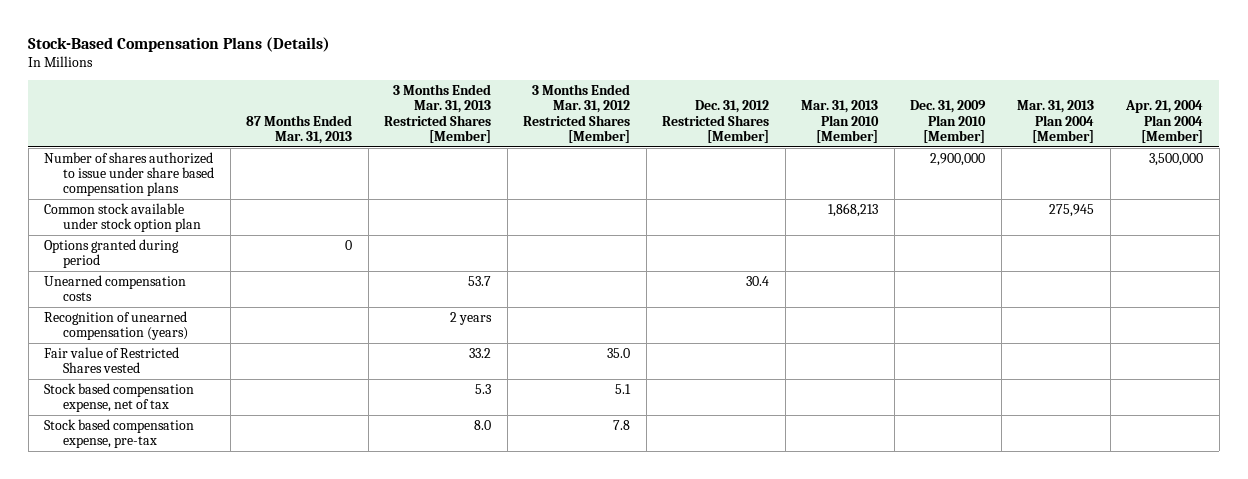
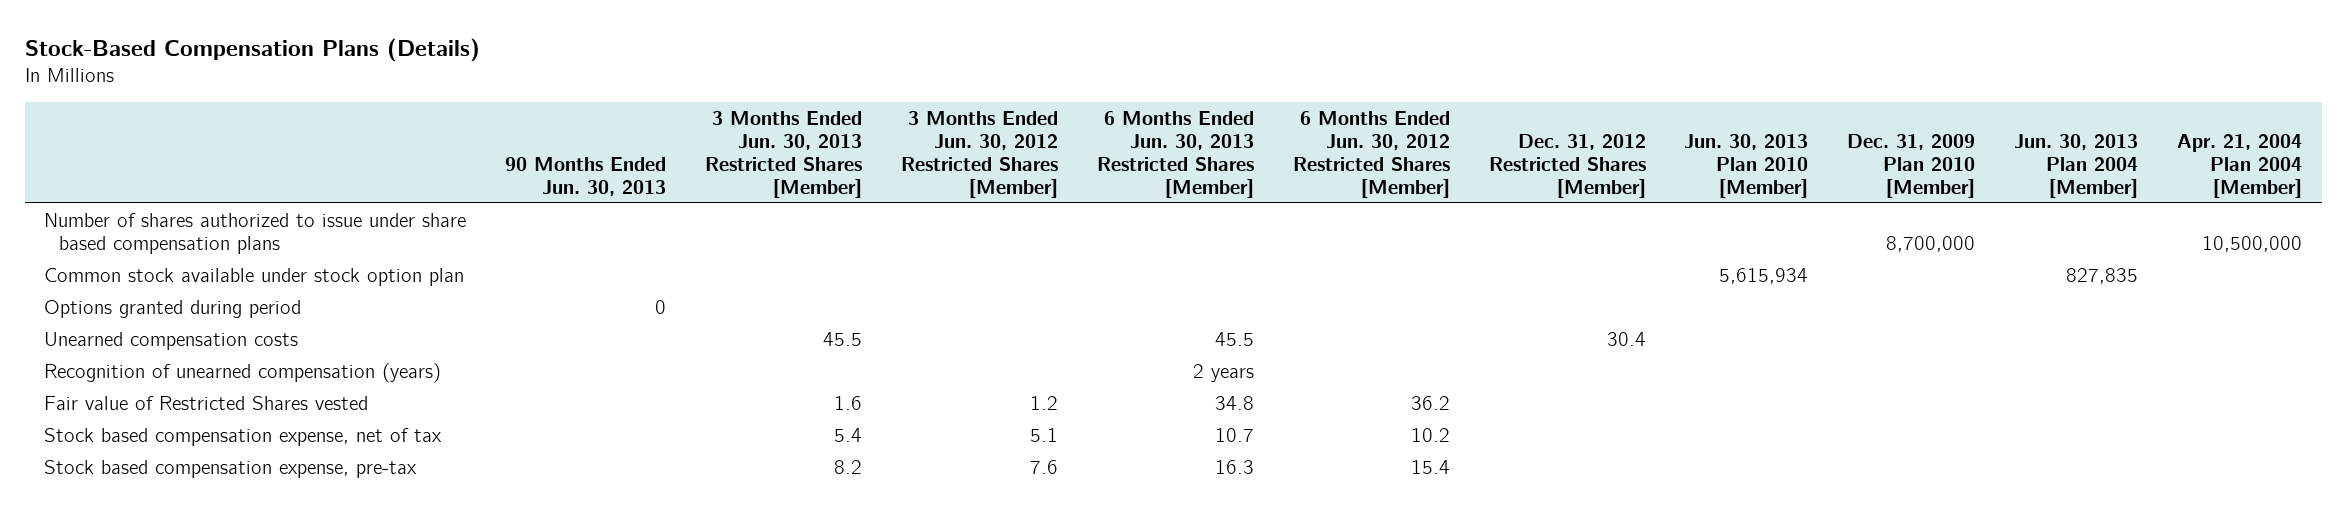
- | 87 Months Ended Mar. 31, 2013 | 3 Months Ended Mar. 31, 2013 Restricted Shares [Member] | 3 Months Ended Mar. 31, 2012 Restricted Shares [Member] | Dec. 31, 2012 Restricted Shares [Member] | Mar. 31, 2013 Plan 2010 [Member] | Dec. 31, 2009 Plan 2010 [Member] | Mar. 31, 2013 Plan 2004 [Member] | Apr. 21, 2004 Plan 2004 [Member]
+ | 90 Months Ended Jun. 30, 2013 | 3 Months Ended Jun. 30, 2013 Restricted Shares [Member] | 3 Months Ended Jun. 30, 2012 Restricted Shares [Member] | 6 Months Ended Jun. 30, 2013 Restricted Shares [Member] | 6 Months Ended Jun. 30, 2012 Restricted Shares [Member] | Dec. 31, 2012 Restricted Shares [Member] | Jun. 30, 2013 Plan 2010 [Member] | Dec. 31, 2009 Plan 2010 [Member] | Jun. 30, 2013 Plan 2004 [Member] | Apr. 21, 2004 Plan 2004 [Member]
- Number of shares authorized to issue under share based compensation plans | | | | | | 2,900,000 | | 3,500,000
+ Number of shares authorized to issue under share based compensation plans | | | | | | | | 8,700,000 | | 10,500,000

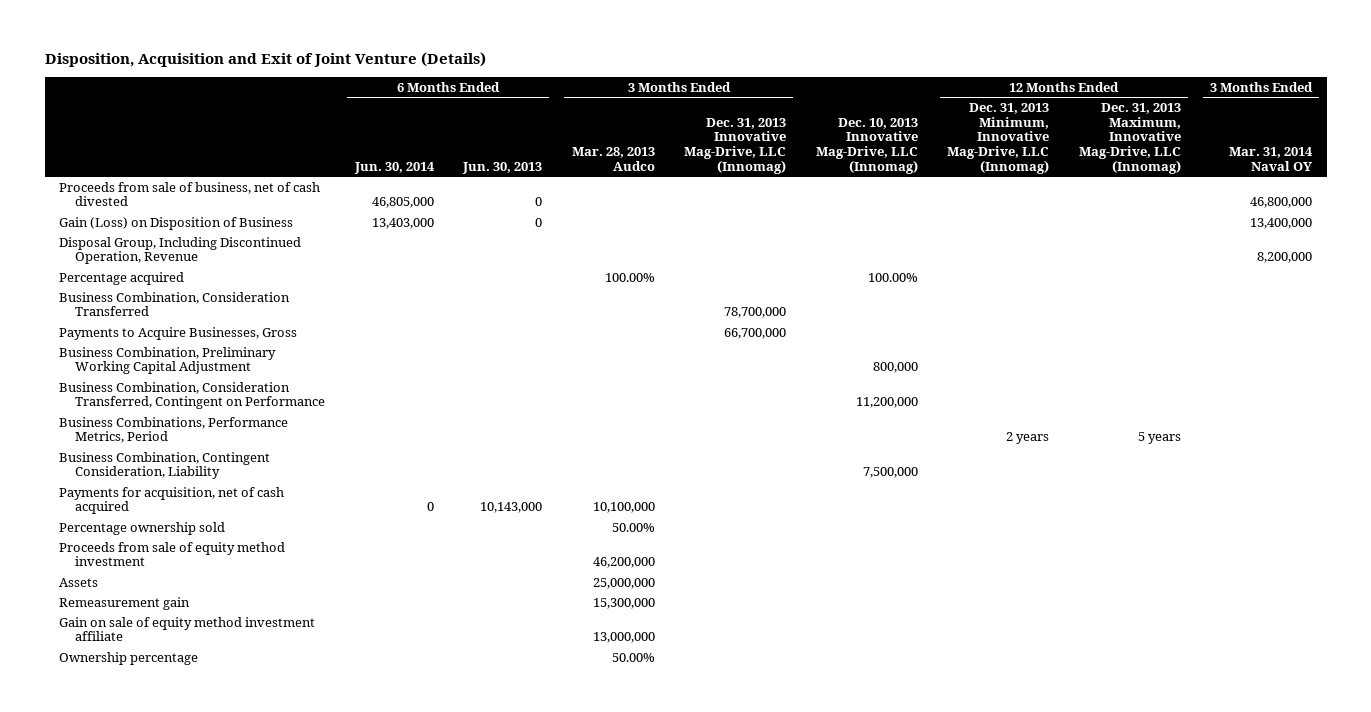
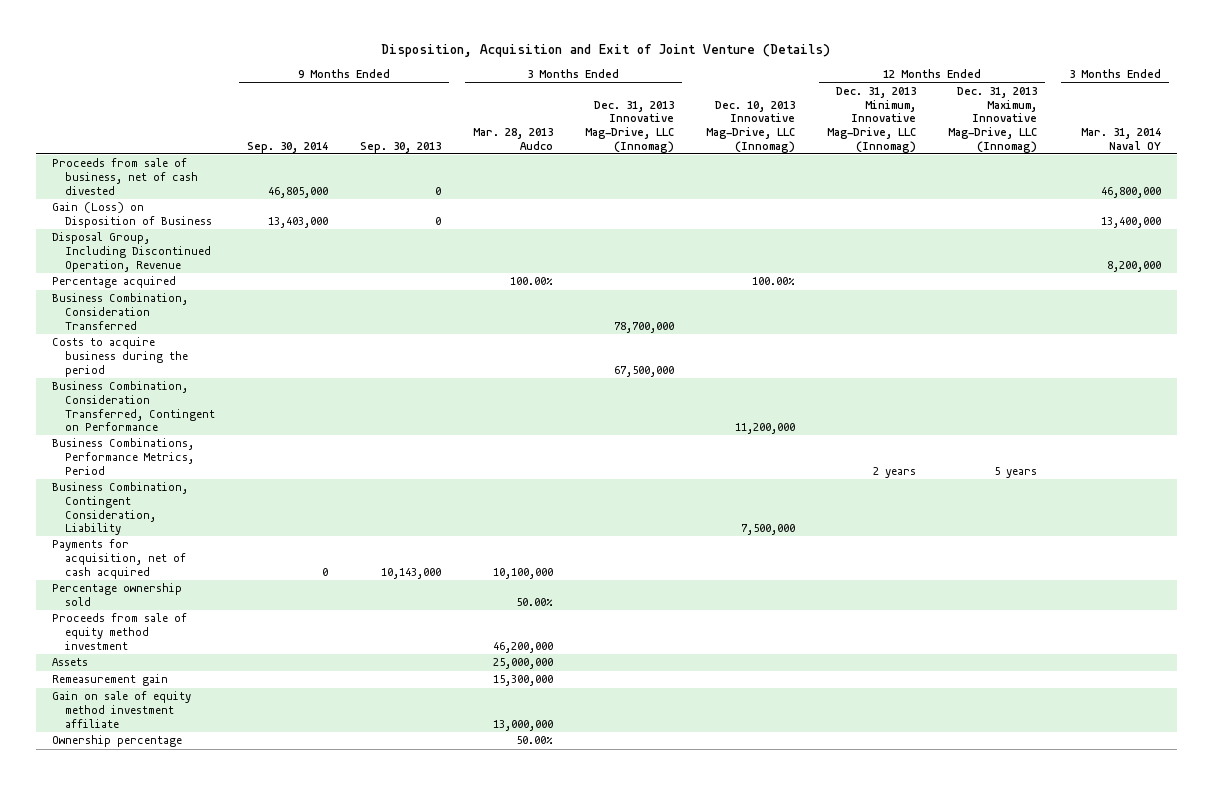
- | 6 Months Ended Jun. 30, 2014 | 6 Months Ended Jun. 30, 2013 | 3 Months Ended Mar. 28, 2013 Audco | 3 Months Ended Dec. 31, 2013 Innovative Mag-Drive, LLC (Innomag) | Dec. 10, 2013 Innovative Mag-Drive, LLC (Innomag) | 12 Months Ended Dec. 31, 2013 Minimum, Innovative Mag-Drive, LLC (Innomag) | 12 Months Ended Dec. 31, 2013 Maximum, Innovative Mag-Drive, LLC (Innomag) | 3 Months Ended Mar. 31, 2014 Naval OY
+ | 9 Months Ended Sep. 30, 2014 | 9 Months Ended Sep. 30, 2013 | 3 Months Ended Mar. 28, 2013 Audco | 3 Months Ended Dec. 31, 2013 Innovative Mag-Drive, LLC (Innomag) | Dec. 10, 2013 Innovative Mag-Drive, LLC (Innomag) | 12 Months Ended Dec. 31, 2013 Minimum, Innovative Mag-Drive, LLC (Innomag) | 12 Months Ended Dec. 31, 2013 Maximum, Innovative Mag-Drive, LLC (Innomag) | 3 Months Ended Mar. 31, 2014 Naval OY
- Payments to Acquire Businesses, Gross | | | | 66,700,000 | | | |
- Business Combination, Preliminary Working Capital Adjustment | | | | | 800,000 | | |
+ Costs to acquire business during the period | | | | 67,500,000 | | | |

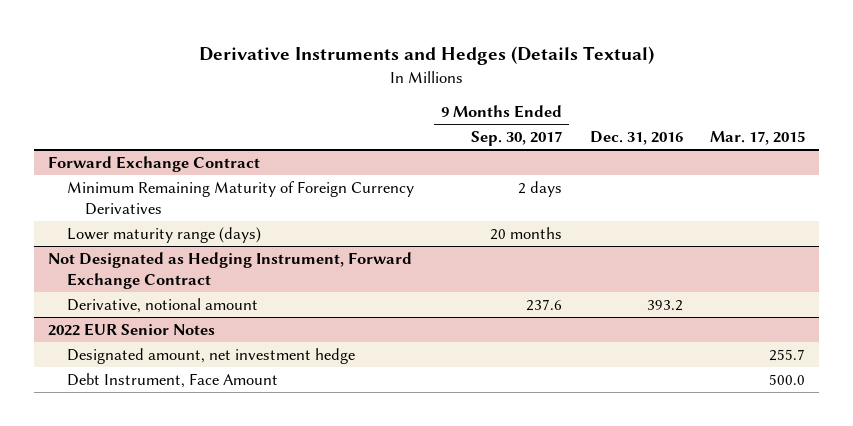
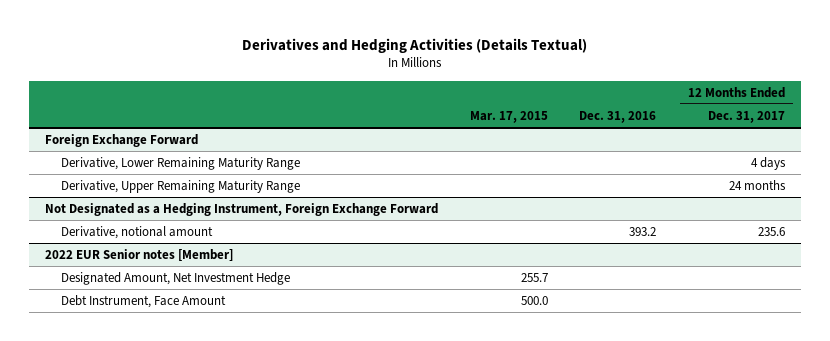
- Derivative Instruments and Hedges (Details Textual)
+ Derivatives and Hedging Activities (Details Textual)
- | 9 Months Ended Sep. 30, 2017 | Dec. 31, 2016 | Mar. 17, 2015
+ | Mar. 17, 2015 | Dec. 31, 2016 | 12 Months Ended Dec. 31, 2017
- Forward Exchange Contract
- Minimum Remaining Maturity of Foreign Currency Derivatives | 2 days | |
- Lower maturity range (days) | 20 months | |
- Not Designated as Hedging Instrument, Forward Exchange Contract
+ Foreign Exchange Forward
+ Derivative, Lower Remaining Maturity Range | | | 4 days
+ Derivative, Upper Remaining Maturity Range | | | 24 months
+ Not Designated as a Hedging Instrument, Foreign Exchange Forward
- 2022 EUR Senior Notes
- Designated amount, net investment hedge | | | 255.7
+ 2022 EUR Senior notes [Member]
+ Designated Amount, Net Investment Hedge | 255.7 | |

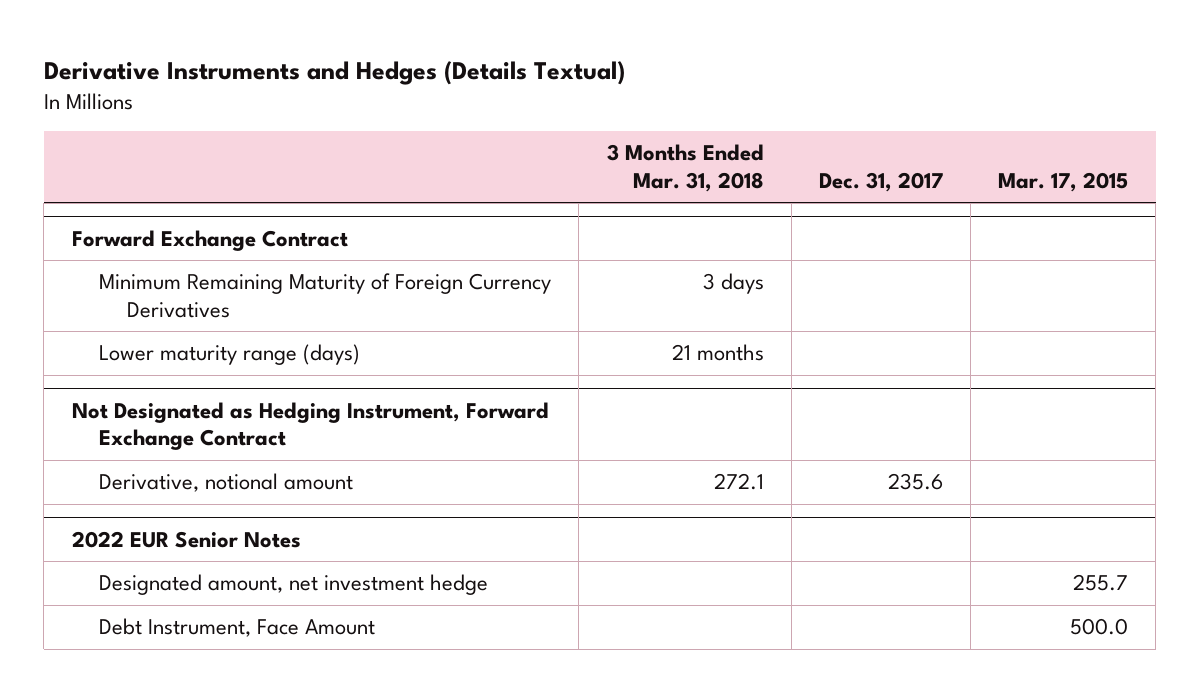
- Derivatives and Hedging Activities (Details Textual)
+ Derivative Instruments and Hedges (Details Textual)
- | Mar. 17, 2015 | Dec. 31, 2016 | 12 Months Ended Dec. 31, 2017
+ | 3 Months Ended Mar. 31, 2018 | Dec. 31, 2017 | Mar. 17, 2015
- Foreign Exchange Forward
- Derivative, Lower Remaining Maturity Range | | | 4 days
- Derivative, Upper Remaining Maturity Range | | | 24 months
- Not Designated as a Hedging Instrument, Foreign Exchange Forward
+ Forward Exchange Contract
+ Minimum Remaining Maturity of Foreign Currency Derivatives | 3 days | |
+ Lower maturity range (days) | 21 months | |
+ Not Designated as Hedging Instrument, Forward Exchange Contract
- 2022 EUR Senior notes [Member]
- Designated Amount, Net Investment Hedge | 255.7 | |
+ 2022 EUR Senior Notes
+ Designated amount, net investment hedge | | | 255.7

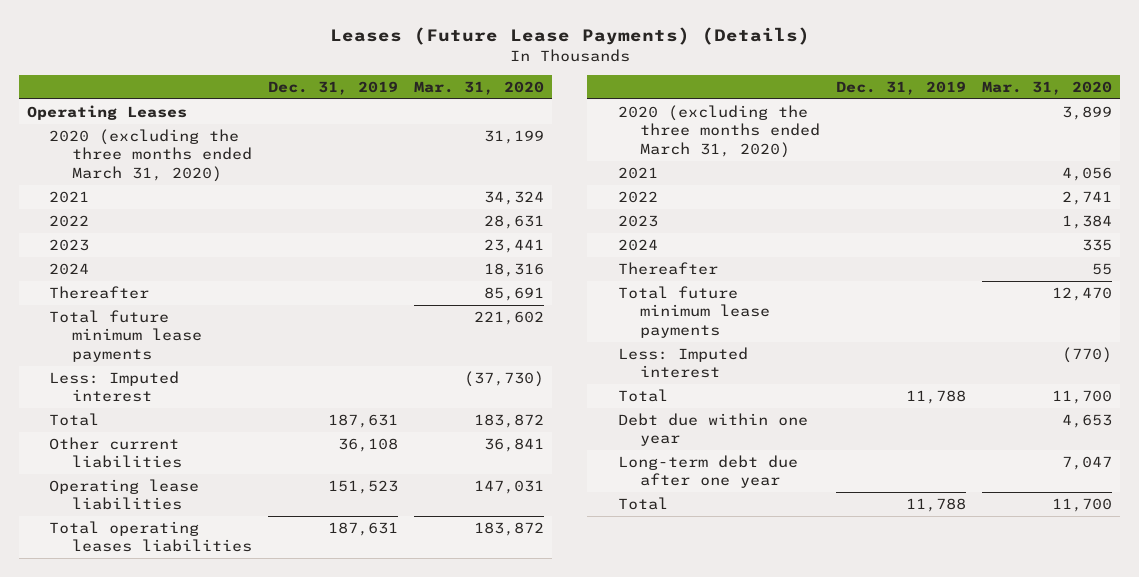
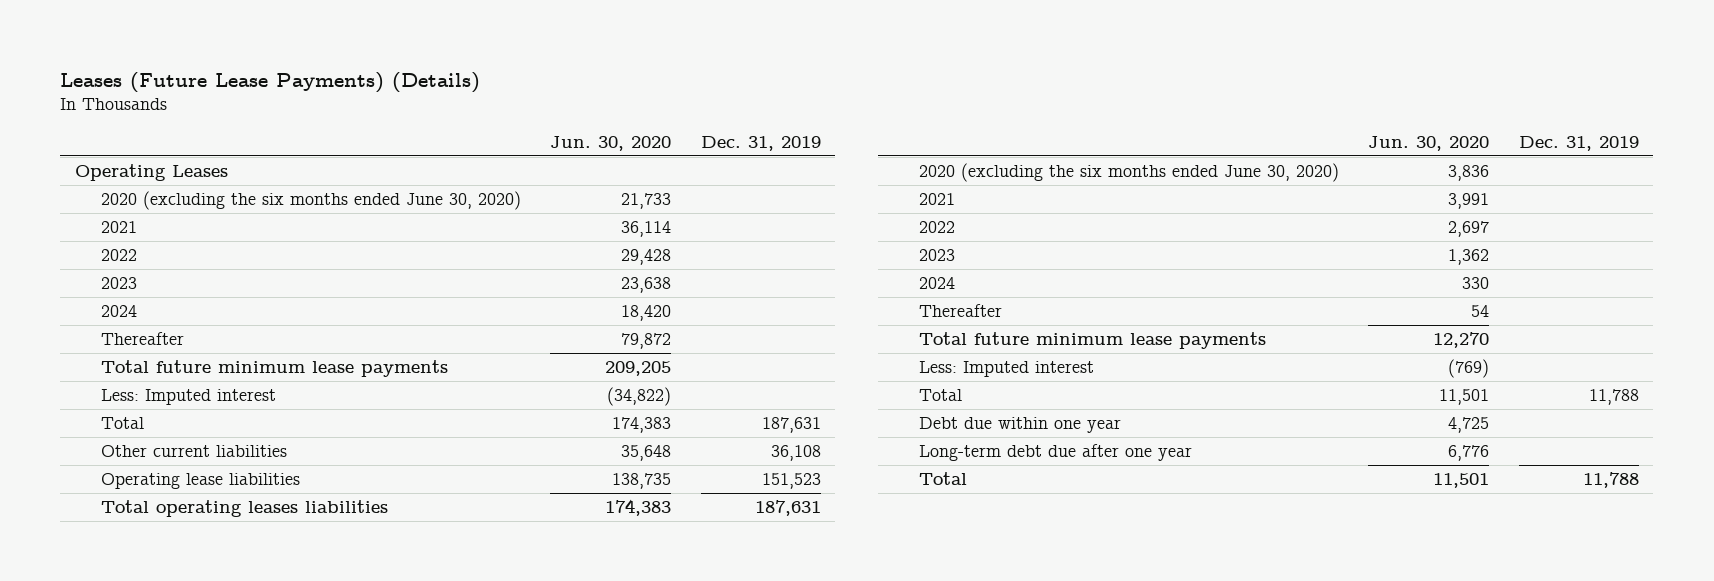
- | Dec. 31, 2019 | Mar. 31, 2020
+ | Jun. 30, 2020 | Dec. 31, 2019
- 2020 (excluding the three months ended March 31, 2020) | | 31,199
+ 2020 (excluding the six months ended June 30, 2020) | 21,733 |
- 2020 (excluding the three months ended March 31, 2020) | | 3,899
+ 2020 (excluding the six months ended June 30, 2020) | 3,836 |

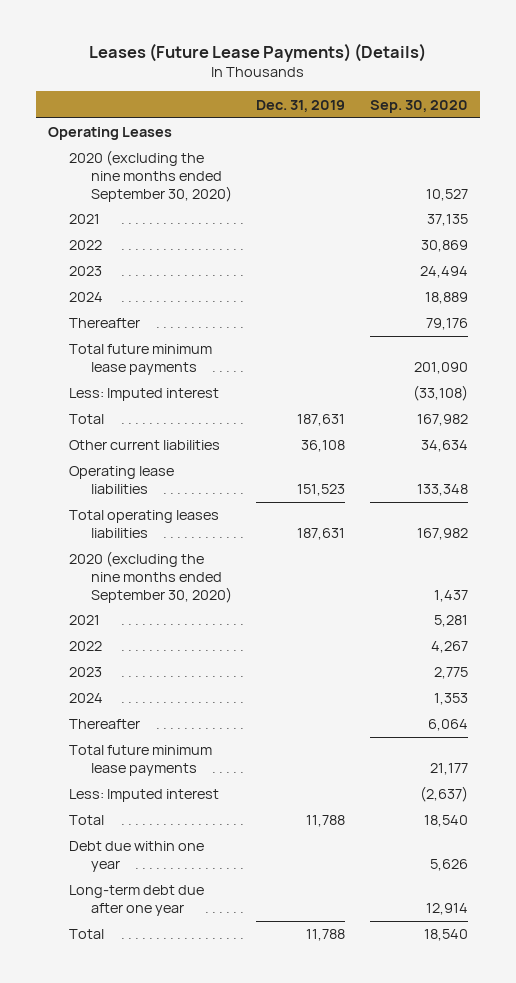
- | Jun. 30, 2020 | Dec. 31, 2019
+ | Dec. 31, 2019 | Sep. 30, 2020
- 2020 (excluding the six months ended June 30, 2020) | 21,733 |
+ 2020 (excluding the nine months ended September 30, 2020) | | 10,527
- 2020 (excluding the six months ended June 30, 2020) | 3,836 |
+ 2020 (excluding the nine months ended September 30, 2020) | | 1,437

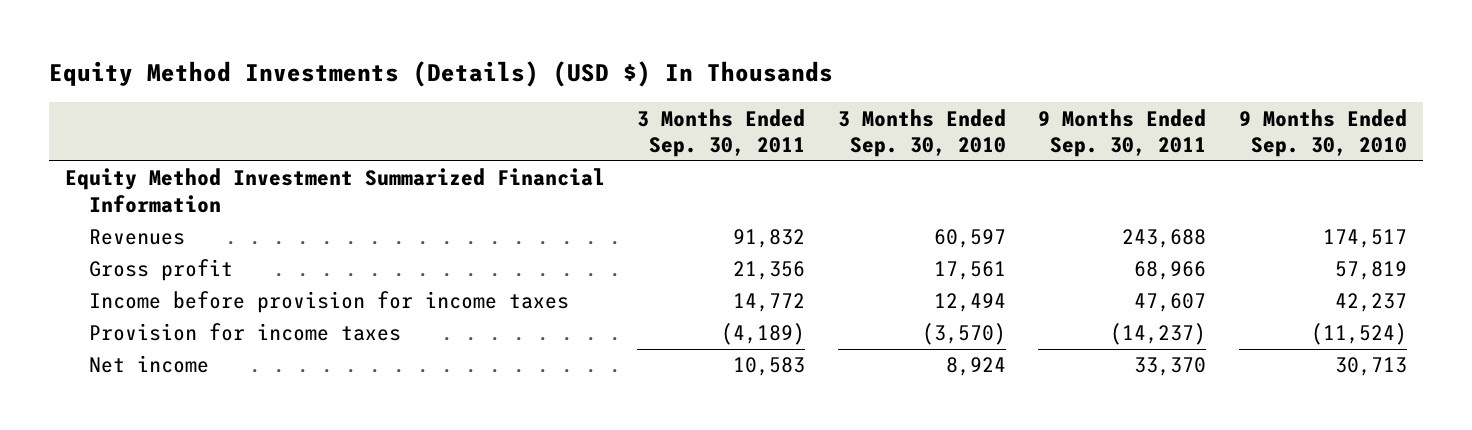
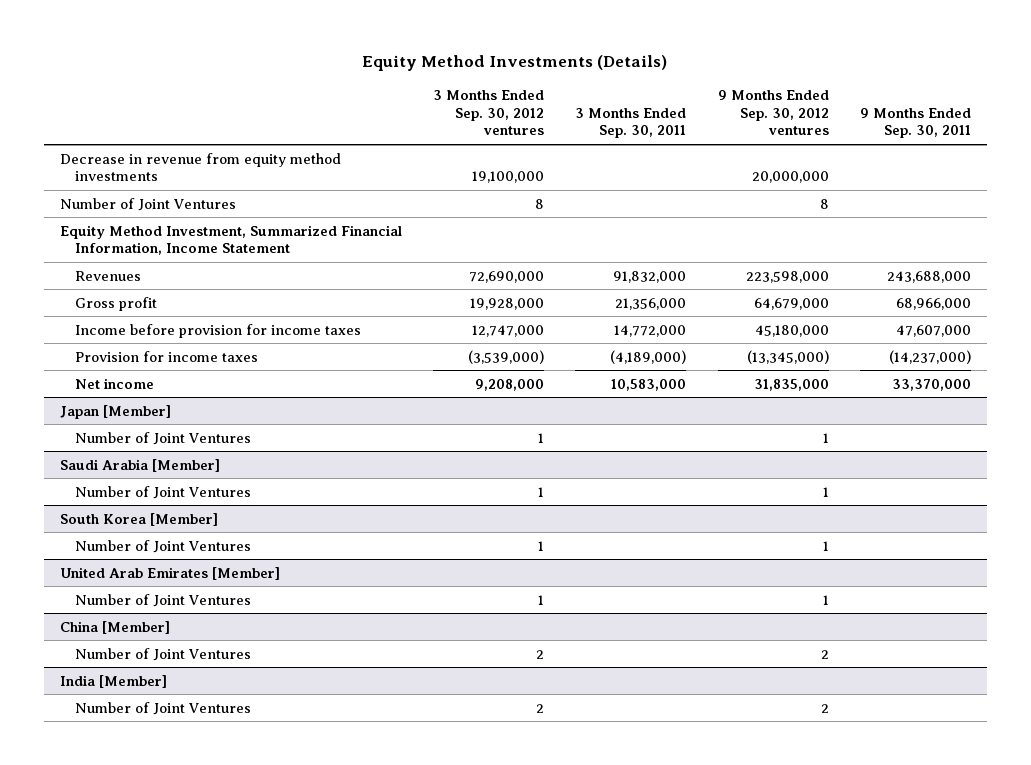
- Equity Method Investments (Details) (USD $) In Thousands
+ Equity Method Investments (Details)
- | 3 Months Ended Sep. 30, 2011 | 3 Months Ended Sep. 30, 2010 | 9 Months Ended Sep. 30, 2011 | 9 Months Ended Sep. 30, 2010
+ | 3 Months Ended Sep. 30, 2012 ventures | 3 Months Ended Sep. 30, 2011 | 9 Months Ended Sep. 30, 2012 ventures | 9 Months Ended Sep. 30, 2011
- Equity Method Investment Summarized Financial Information
- Revenues | 91,832 | 60,597 | 243,688 | 174,517
- Gross profit | 21,356 | 17,561 | 68,966 | 57,819
- Income before provision for income taxes | 14,772 | 12,494 | 47,607 | 42,237
- Provision for income taxes | (4,189) | (3,570) | (14,237) | (11,524)
- Net income | 10,583 | 8,924 | 33,370 | 30,713
+ Decrease in revenue from equity method investments | 19,100,000 | | 20,000,000 |
+ Number of Joint Ventures | 8 | | 8 |
+ Equity Method Investment, Summarized Financial Information, Income Statement
+ Revenues | 72,690,000 | 91,832,000 | 223,598,000 | 243,688,000
+ Gross profit | 19,928,000 | 21,356,000 | 64,679,000 | 68,966,000
+ Income before provision for income taxes | 12,747,000 | 14,772,000 | 45,180,000 | 47,607,000
+ Provision for income taxes | (3,539,000) | (4,189,000) | (13,345,000) | (14,237,000)
+ Net income | 9,208,000 | 10,583,000 | 31,835,000 | 33,370,000
+ Japan [Member]
+ Number of Joint Ventures | 1 | | 1 |
+ Saudi Arabia [Member]
+ Number of Joint Ventures | 1 | | 1 |
+ South Korea [Member]
+ Number of Joint Ventures | 1 | | 1 |
+ United Arab Emirates [Member]
+ Number of Joint Ventures | 1 | | 1 |
+ China [Member]
+ Number of Joint Ventures | 2 | | 2 |
+ India [Member]
+ Number of Joint Ventures | 2 | | 2 |

